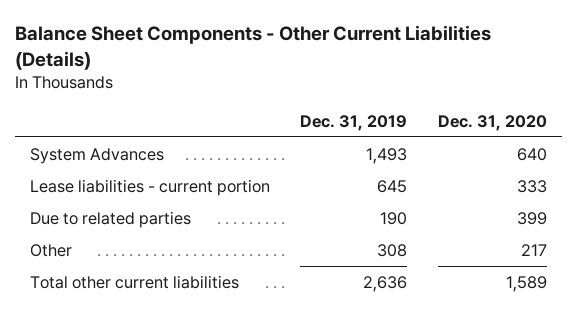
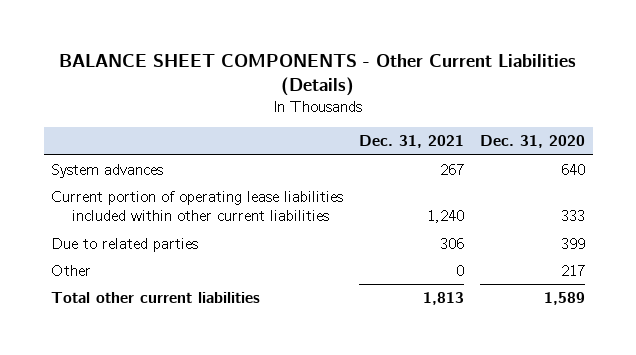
- Balance Sheet Components - Other Current Liabilities (Details)
+ BALANCE SHEET COMPONENTS - Other Current Liabilities (Details)
- | Dec. 31, 2019 | Dec. 31, 2020
+ | Dec. 31, 2021 | Dec. 31, 2020
- System Advances | 1,493 | 640
- Lease liabilities - current portion | 645 | 333
+ System advances | 267 | 640
+ Current portion of operating lease liabilities included within other current liabilities | 1,240 | 333

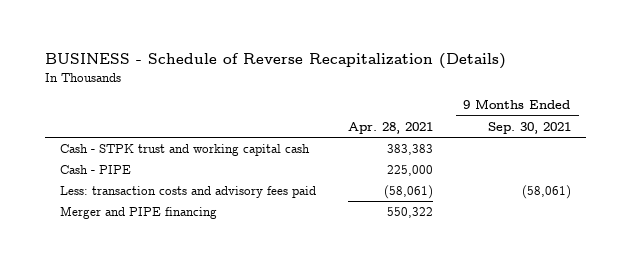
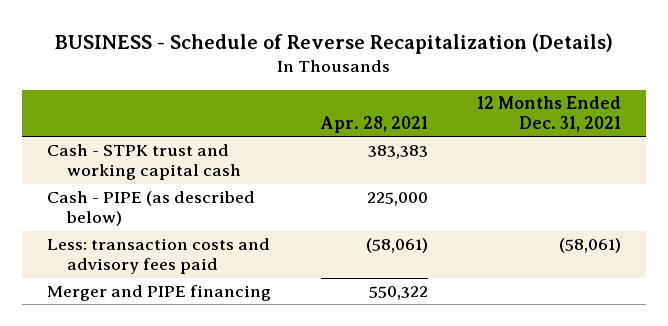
- | Apr. 28, 2021 | 9 Months Ended Sep. 30, 2021
+ | Apr. 28, 2021 | 12 Months Ended Dec. 31, 2021
- Cash - PIPE | 225,000 |
+ Cash - PIPE (as described below) | 225,000 |

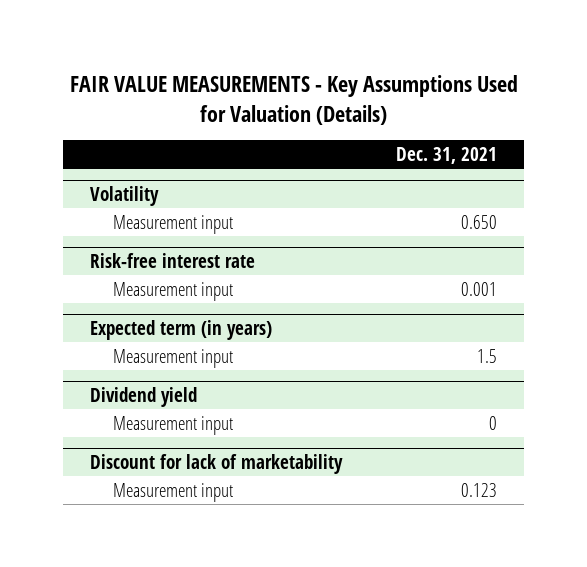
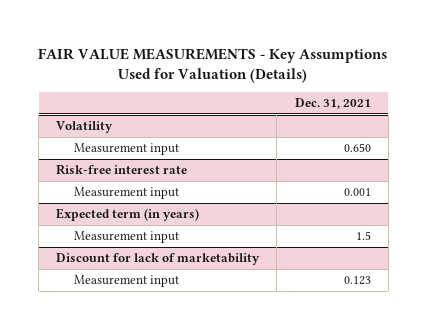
- Dividend yield
- Measurement input | 0

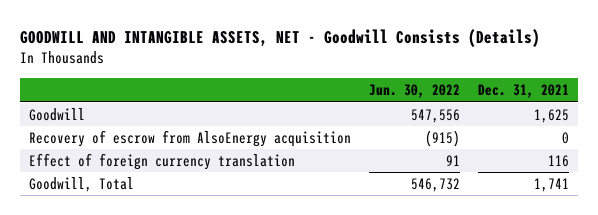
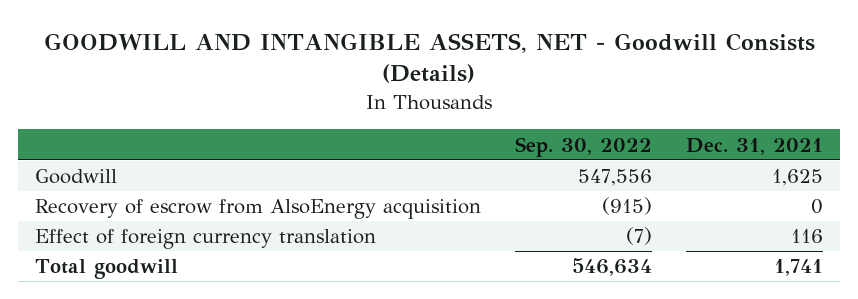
- | Jun. 30, 2022 | Dec. 31, 2021
+ | Sep. 30, 2022 | Dec. 31, 2021
- Goodwill, Total | 546,732 | 1,741
+ Total goodwill | 546,634 | 1,741

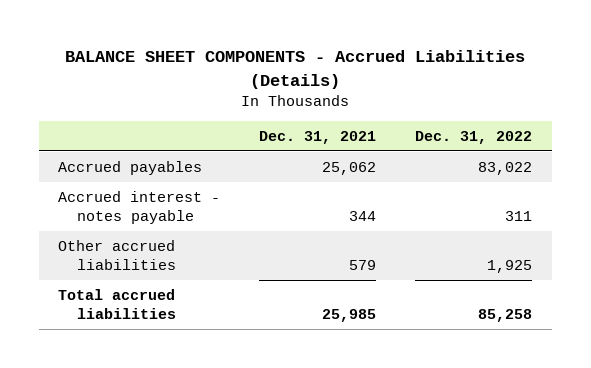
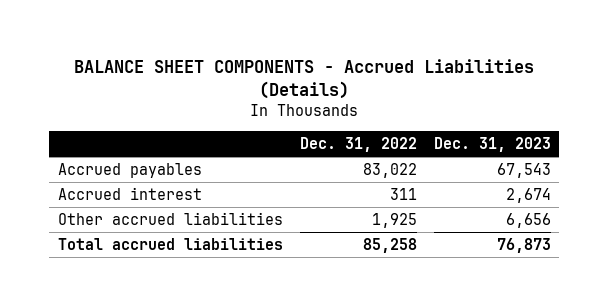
- | Dec. 31, 2021 | Dec. 31, 2022
+ | Dec. 31, 2022 | Dec. 31, 2023
- Accrued interest - notes payable | 344 | 311
+ Accrued interest | 311 | 2,674

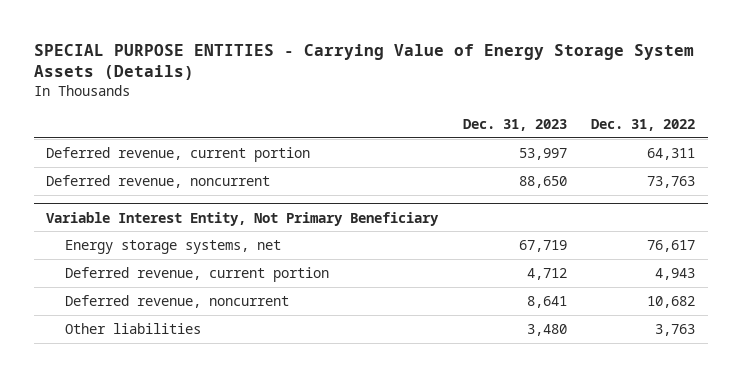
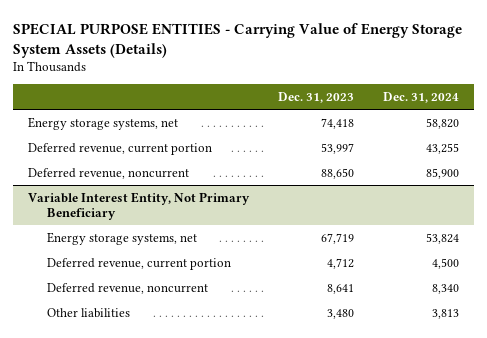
- | Dec. 31, 2023 | Dec. 31, 2022
+ | Dec. 31, 2023 | Dec. 31, 2024
+ Energy storage systems, net | 74,418 | 58,820

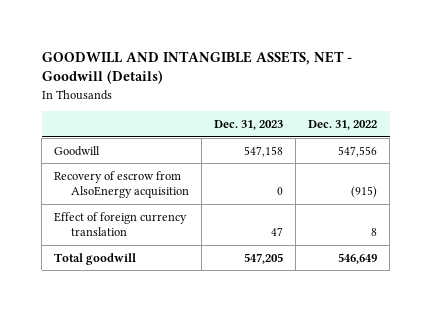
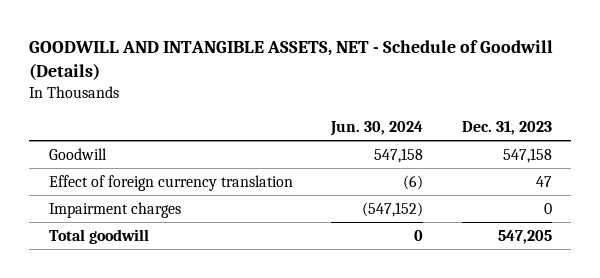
- GOODWILL AND INTANGIBLE ASSETS, NET - Goodwill (Details)
+ GOODWILL AND INTANGIBLE ASSETS, NET - Schedule of Goodwill (Details)
- | Dec. 31, 2023 | Dec. 31, 2022
+ | Jun. 30, 2024 | Dec. 31, 2023
- Recovery of escrow from AlsoEnergy acquisition | 0 | (915)
+ Impairment charges | (547,152) | 0

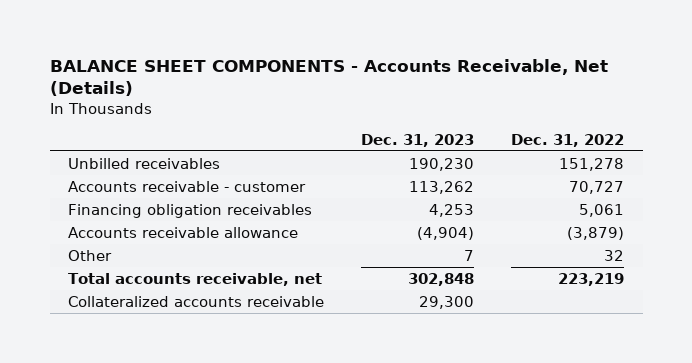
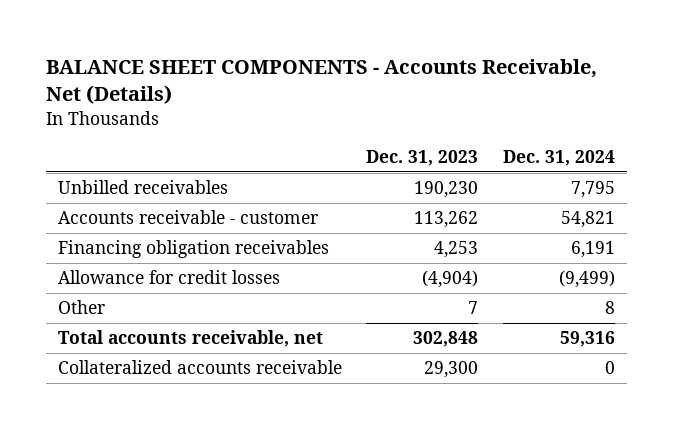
- | Dec. 31, 2023 | Dec. 31, 2022
+ | Dec. 31, 2023 | Dec. 31, 2024
- Accounts receivable allowance | (4,904) | (3,879)
+ Allowance for credit losses | (4,904) | (9,499)

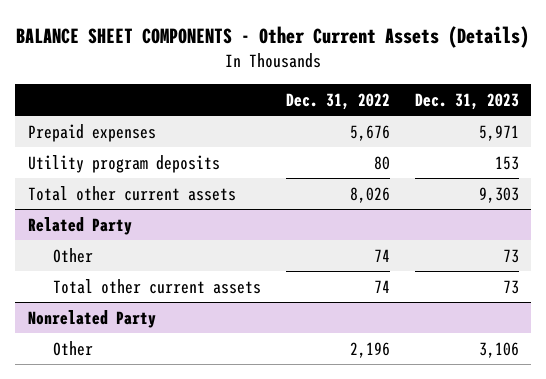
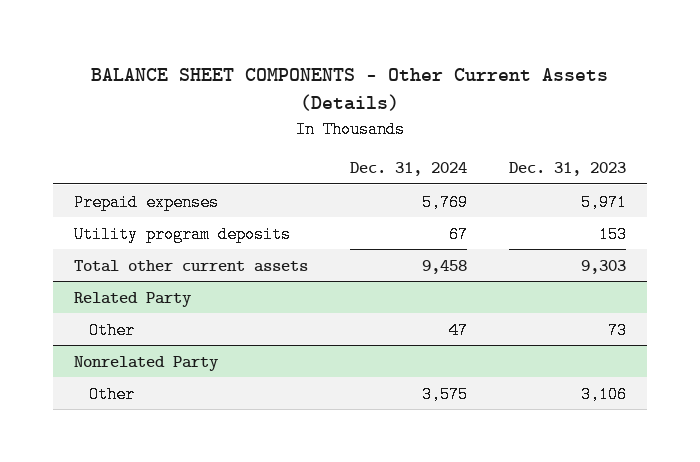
- | Dec. 31, 2022 | Dec. 31, 2023
+ | Dec. 31, 2024 | Dec. 31, 2023
@ Related Party
- Total other current assets | 74 | 73

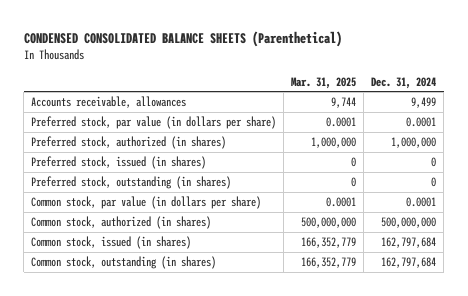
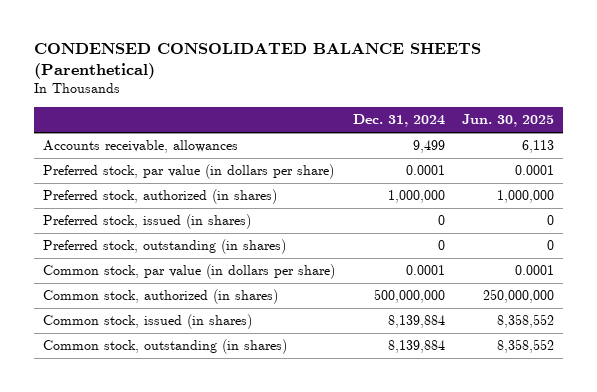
- | Mar. 31, 2025 | Dec. 31, 2024
+ | Dec. 31, 2024 | Jun. 30, 2025
- Common stock, issued (in shares) | 166,352,779 | 162,797,684
- Common stock, outstanding (in shares) | 166,352,779 | 162,797,684
+ Common stock, issued (in shares) | 8,139,884 | 8,358,552
+ Common stock, outstanding (in shares) | 8,139,884 | 8,358,552

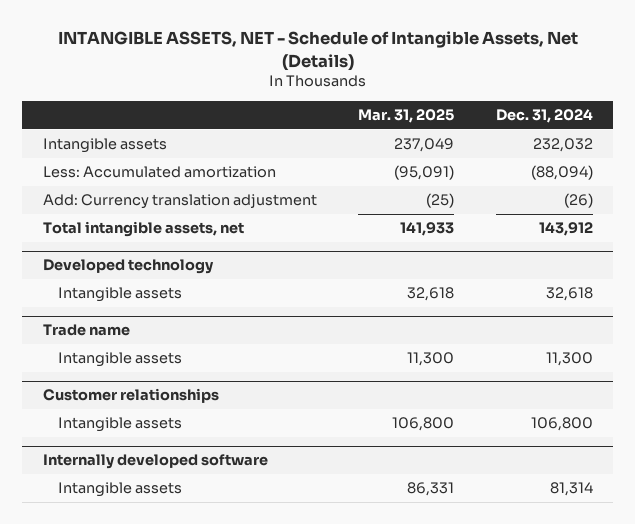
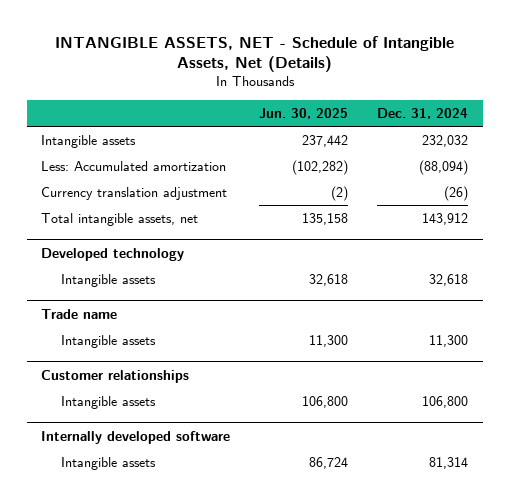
- | Mar. 31, 2025 | Dec. 31, 2024
+ | Jun. 30, 2025 | Dec. 31, 2024
- Add: Currency translation adjustment | (25) | (26)
+ Currency translation adjustment | (2) | (26)

